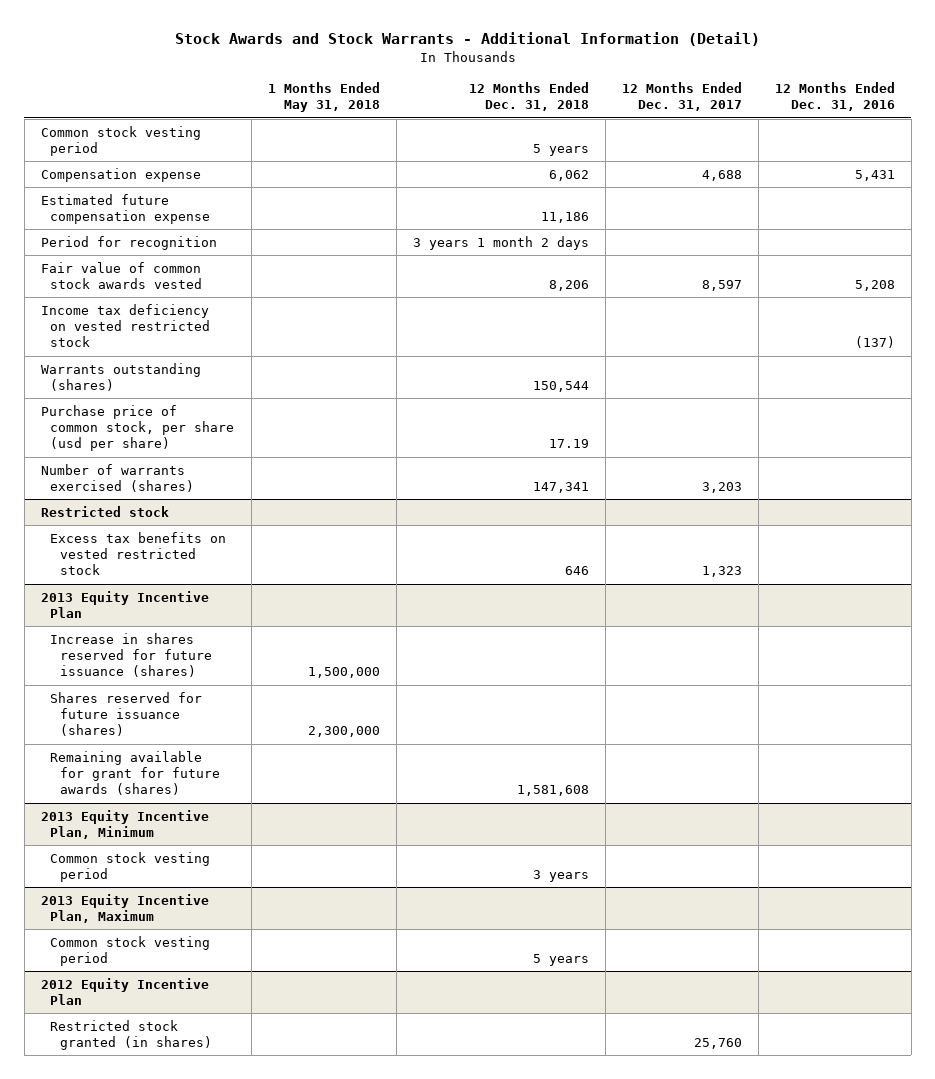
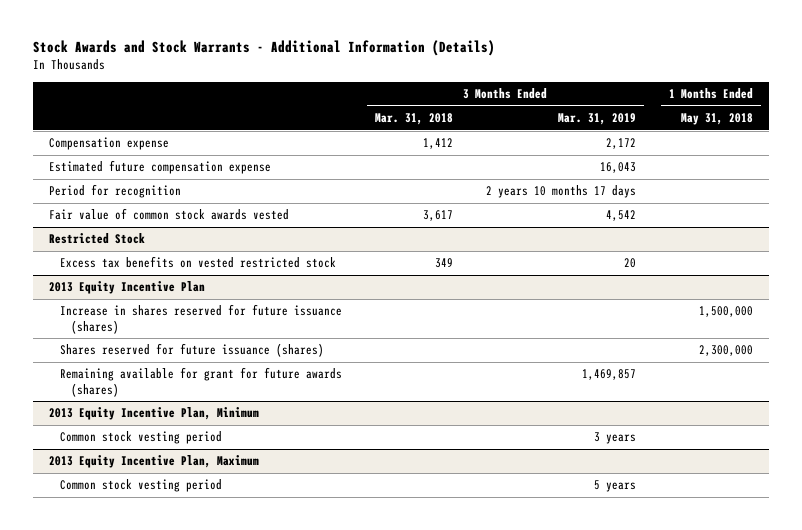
- Stock Awards and Stock Warrants - Additional Information (Detail)
+ Stock Awards and Stock Warrants - Additional Information (Details)
- | 1 Months Ended May 31, 2018 | 12 Months Ended Dec. 31, 2018 | 12 Months Ended Dec. 31, 2017 | 12 Months Ended Dec. 31, 2016
+ | 3 Months Ended Mar. 31, 2018 | 3 Months Ended Mar. 31, 2019 | 1 Months Ended May 31, 2018
- Common stock vesting period | | 5 years | |
- Income tax deficiency on vested restricted stock | | | | (137)
- Warrants outstanding (shares) | | 150,544 | |
- Purchase price of common stock, per share (usd per share) | | 17.19 | |
- Number of warrants exercised (shares) | | 147,341 | 3,203 |
- Restricted stock
+ Restricted Stock
- 2012 Equity Incentive Plan
- Restricted stock granted (in shares) | | | 25,760 |

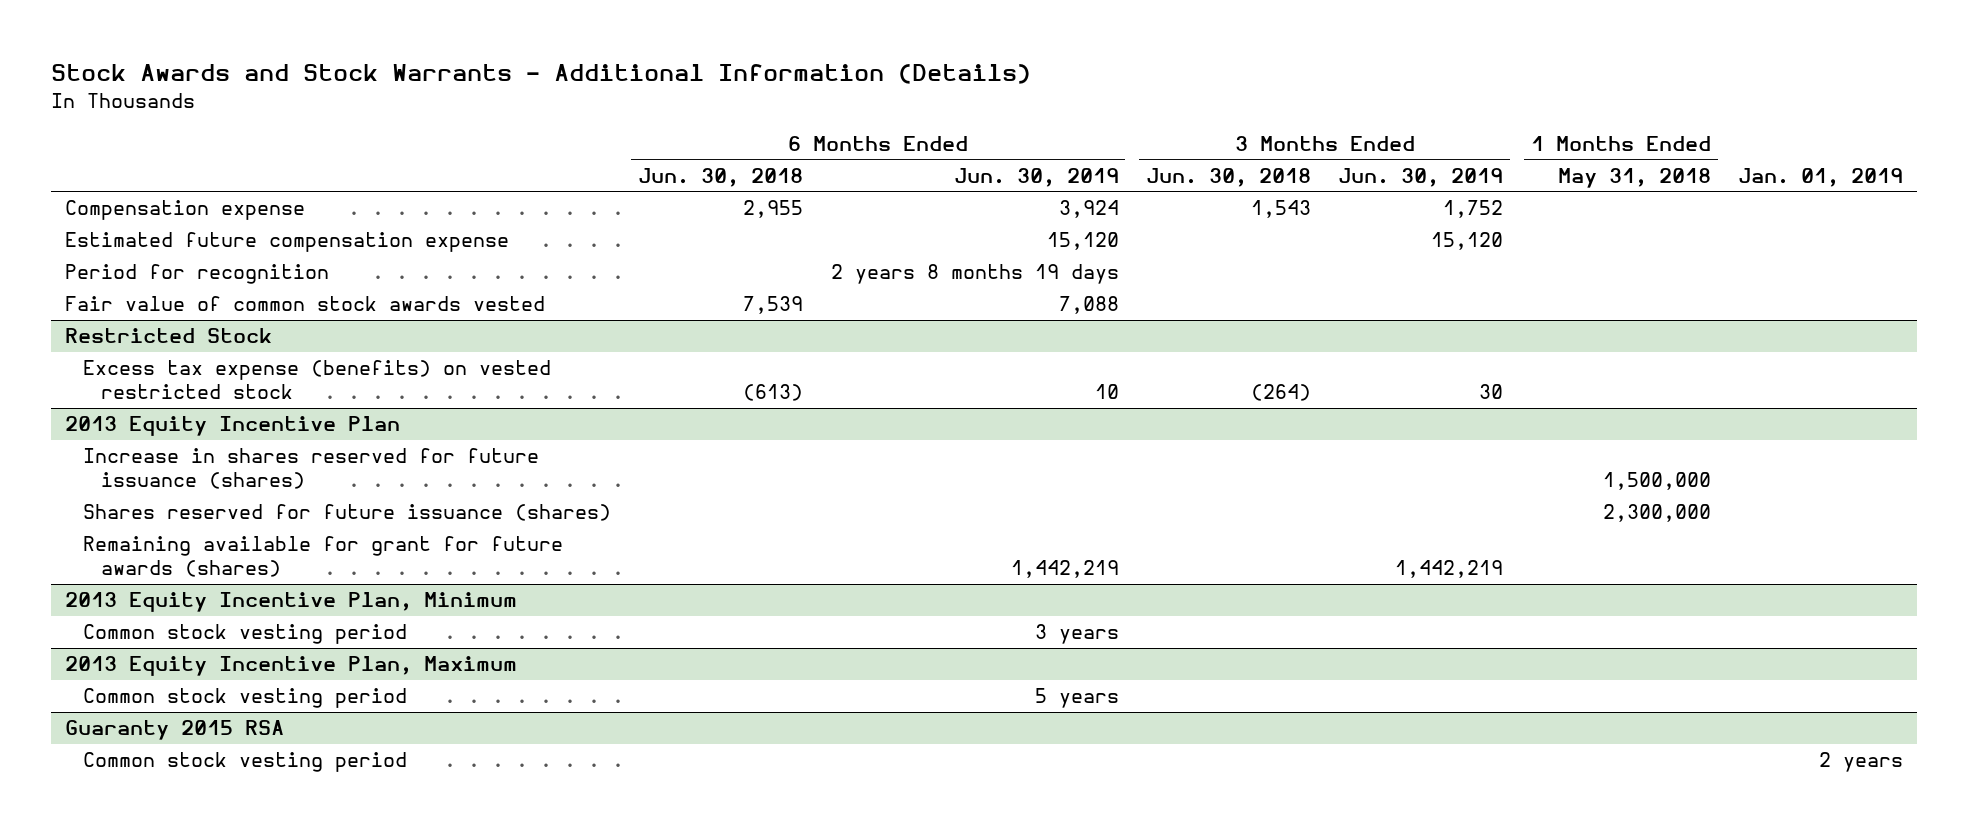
- | 3 Months Ended Mar. 31, 2018 | 3 Months Ended Mar. 31, 2019 | 1 Months Ended May 31, 2018
+ | 6 Months Ended Jun. 30, 2018 | 6 Months Ended Jun. 30, 2019 | 3 Months Ended Jun. 30, 2018 | 3 Months Ended Jun. 30, 2019 | 1 Months Ended May 31, 2018 | Jan. 01, 2019
@ Restricted Stock
- Excess tax benefits on vested restricted stock | 349 | 20 |
+ Excess tax expense (benefits) on vested restricted stock | (613) | 10 | (264) | 30 | |
+ Guaranty 2015 RSA
+ Common stock vesting period | | | | | | 2 years

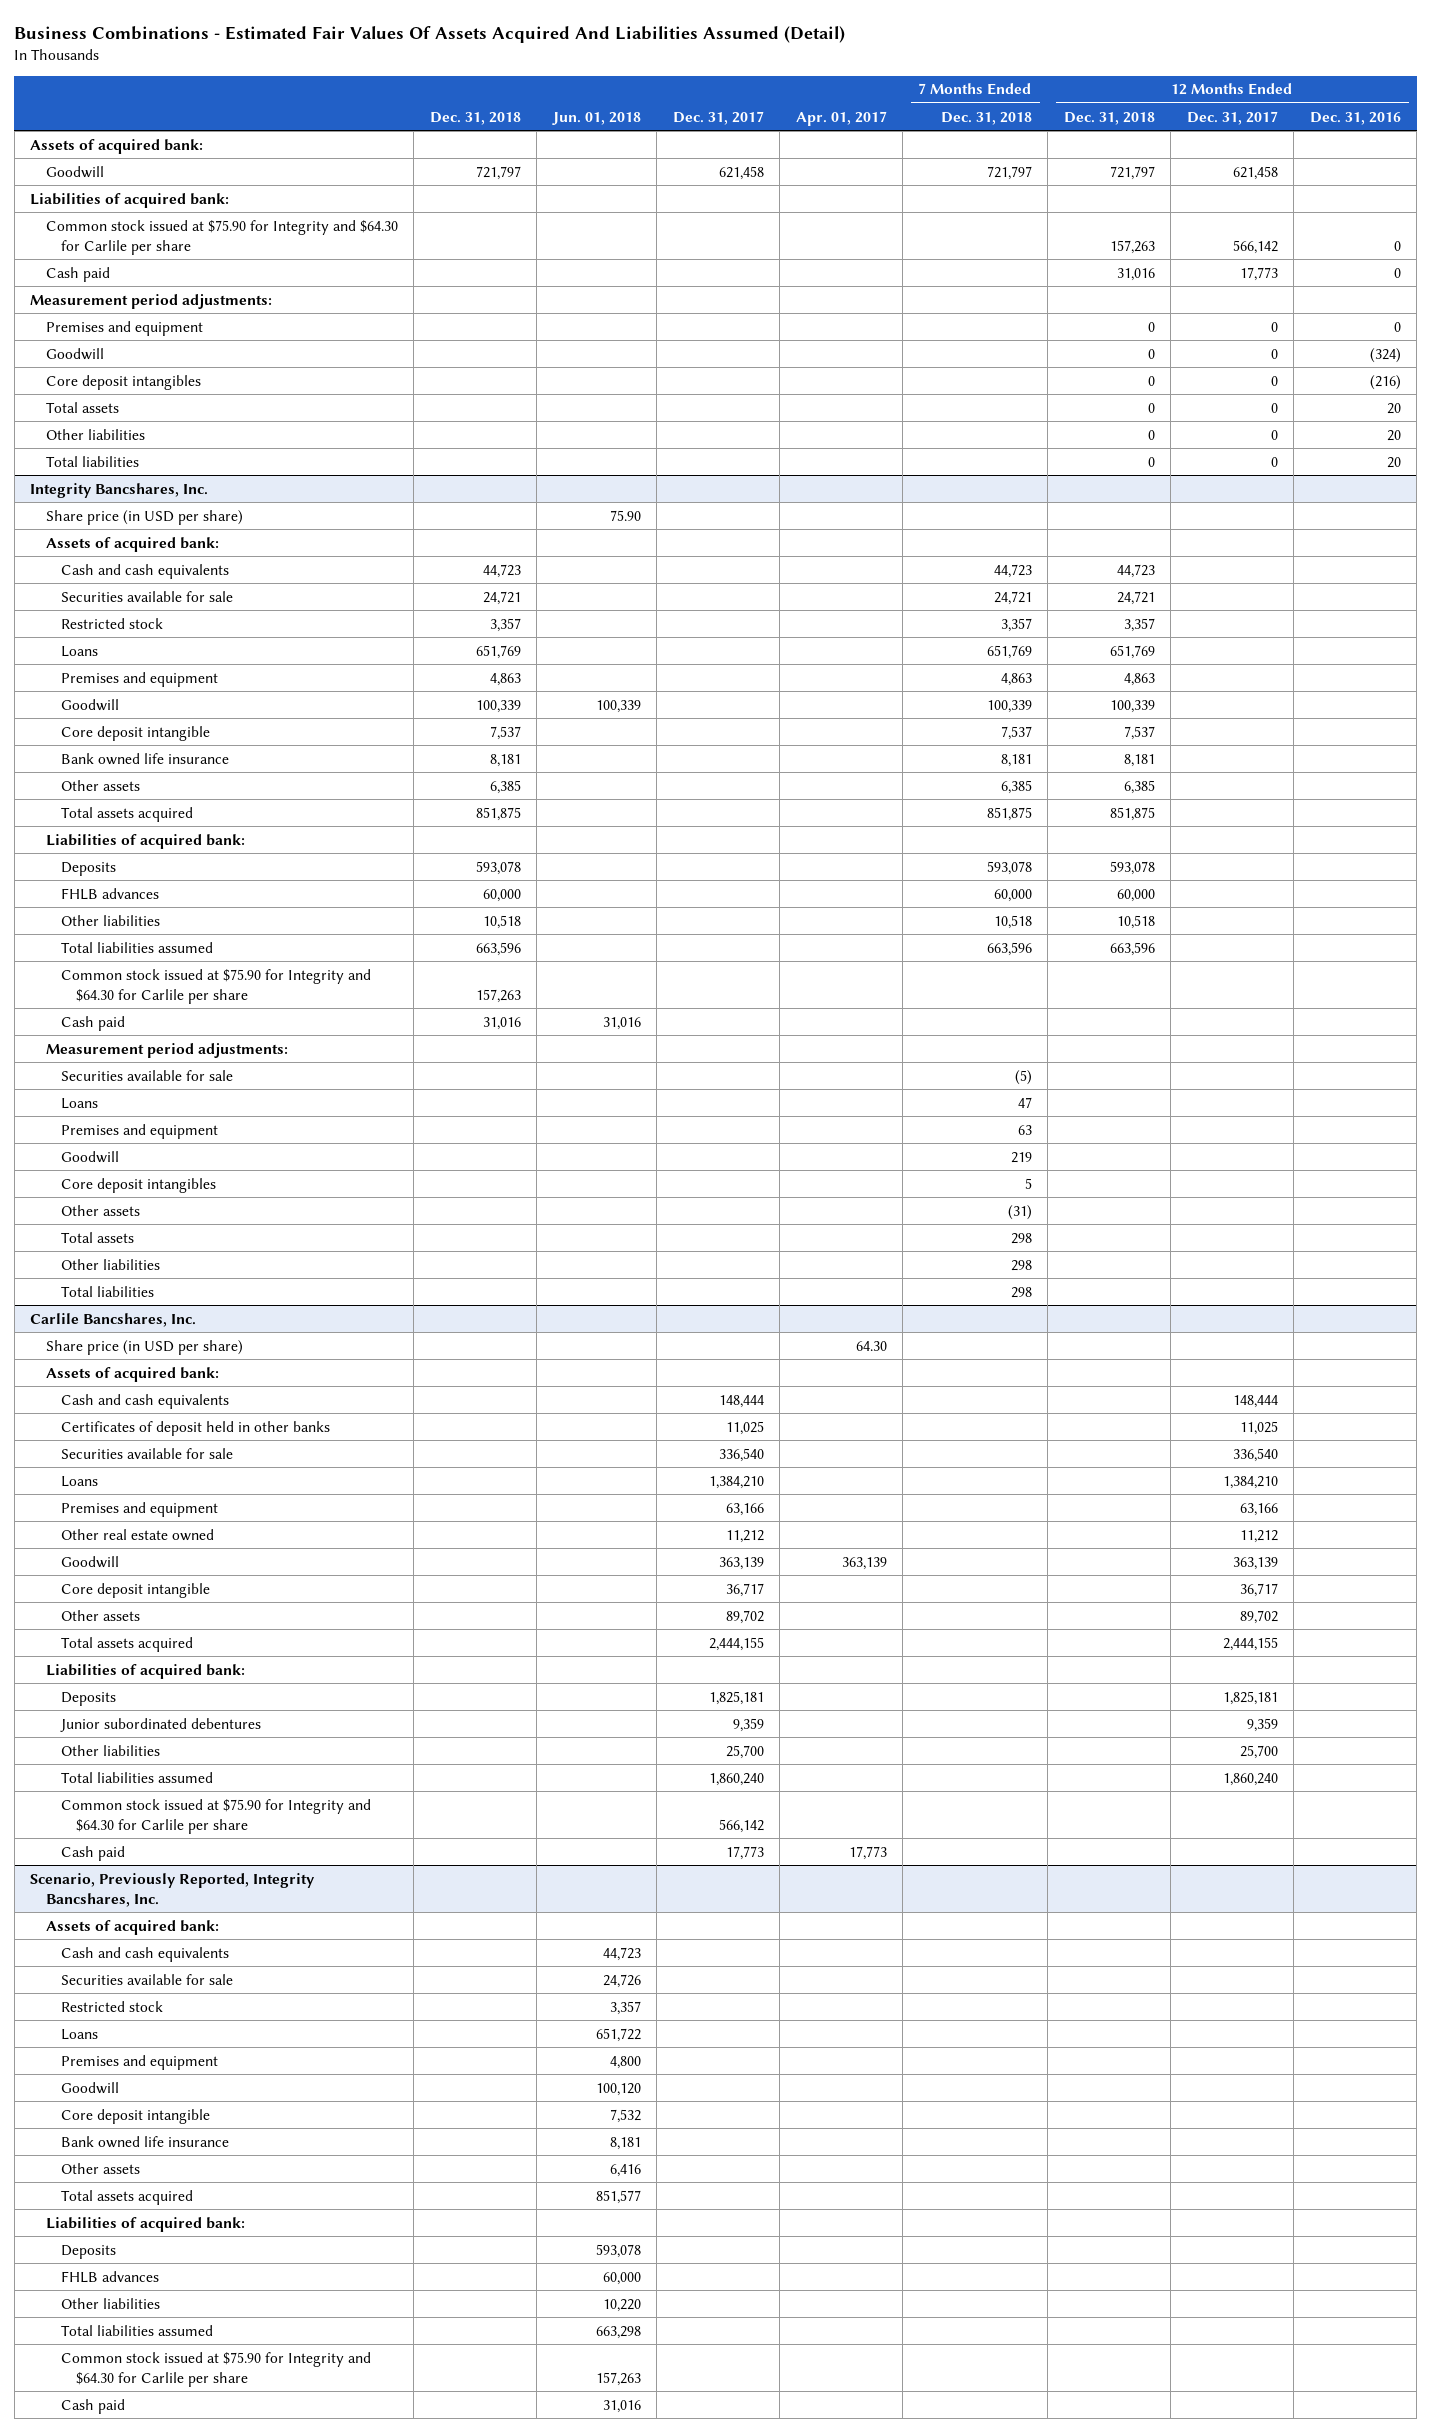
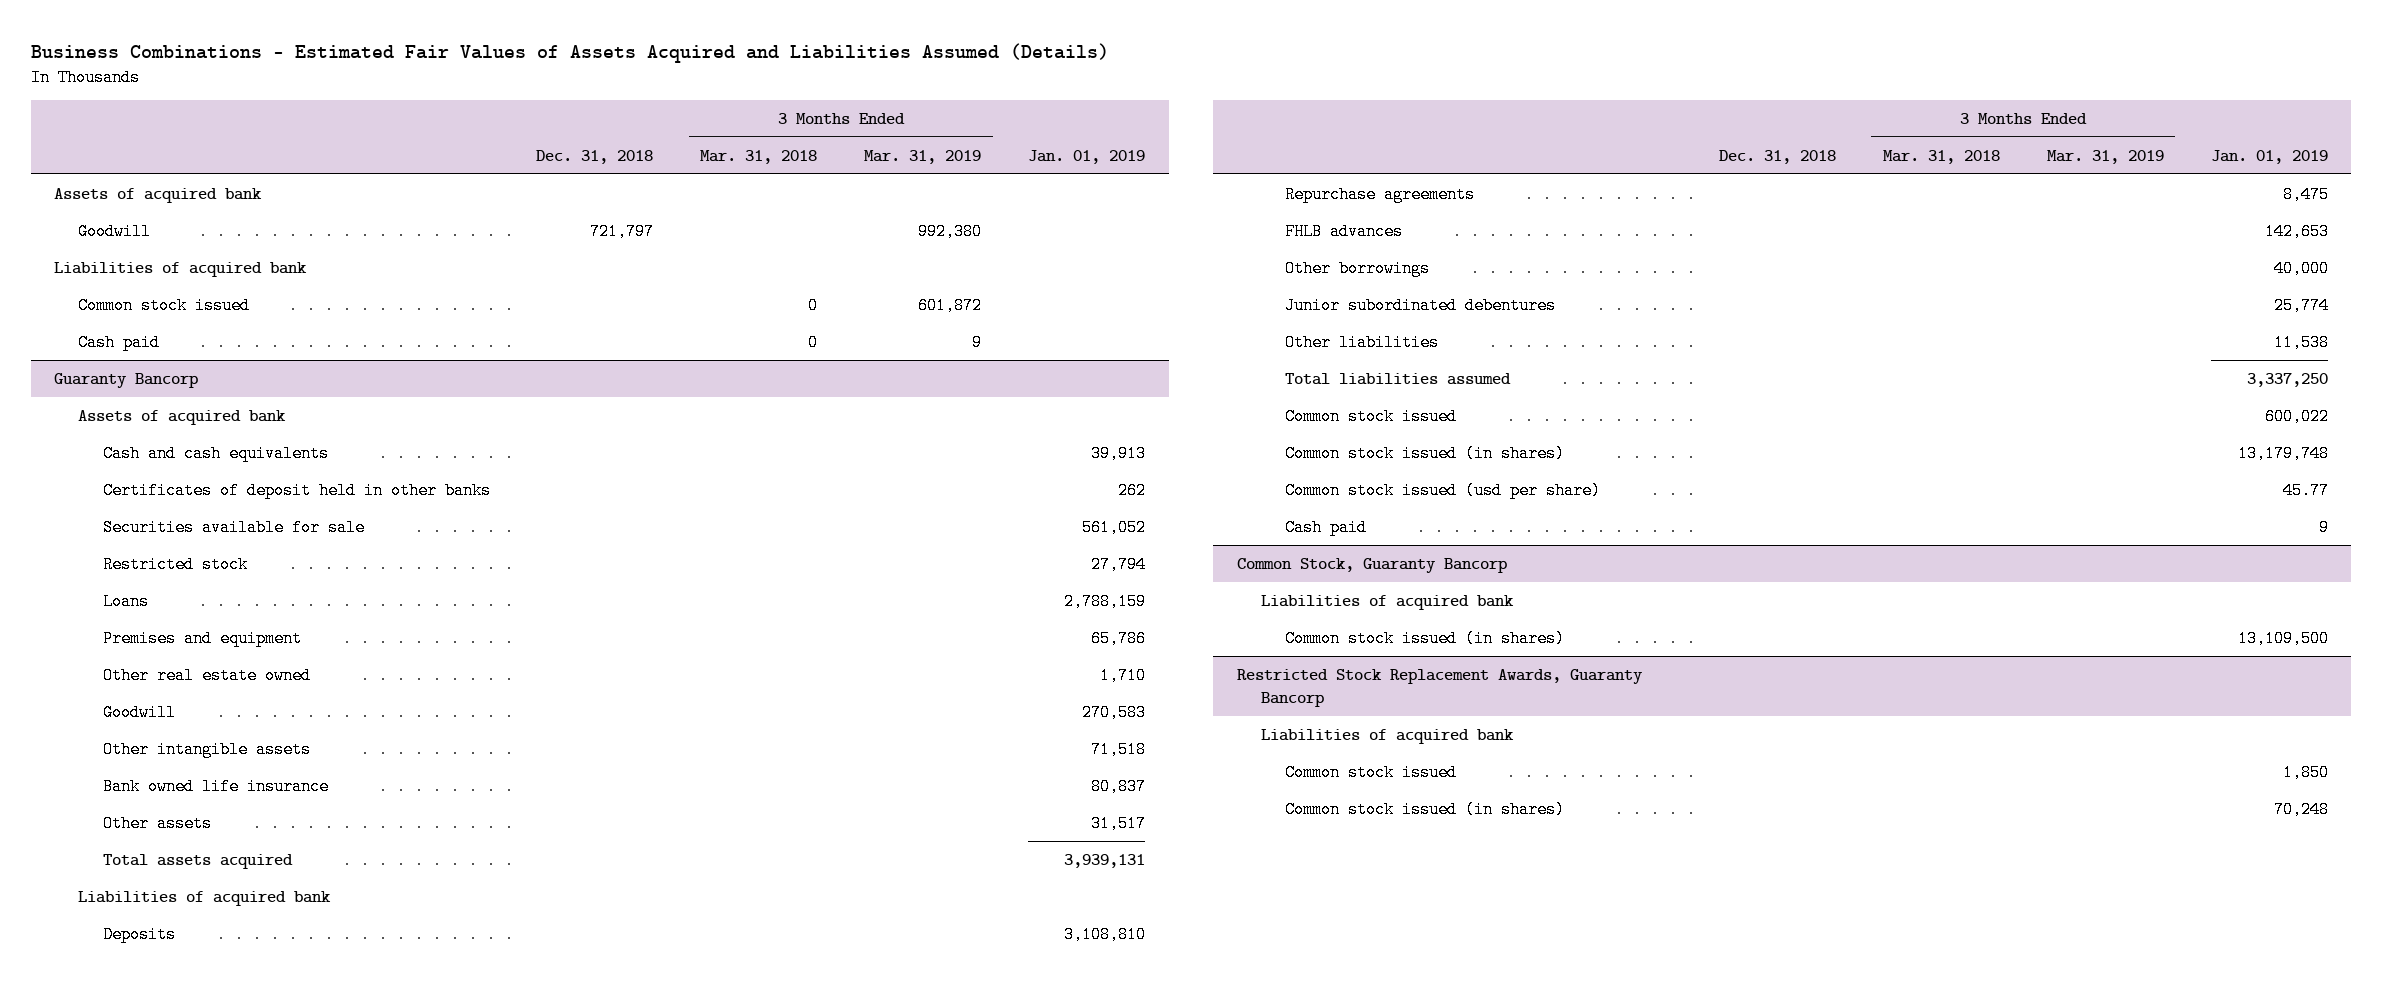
- Business Combinations - Estimated Fair Values Of Assets Acquired And Liabilities Assumed (Detail)
+ Business Combinations - Estimated Fair Values of Assets Acquired and Liabilities Assumed (Details)
- | Dec. 31, 2018 | Jun. 01, 2018 | Dec. 31, 2017 | Apr. 01, 2017 | 7 Months Ended Dec. 31, 2018 | 12 Months Ended Dec. 31, 2018 | 12 Months Ended Dec. 31, 2017 | 12 Months Ended Dec. 31, 2016
+ | Dec. 31, 2018 | 3 Months Ended Mar. 31, 2018 | 3 Months Ended Mar. 31, 2019 | Jan. 01, 2019
- Assets of acquired bank:
+ Assets of acquired bank
- Liabilities of acquired bank:
- Common stock issued at $75.90 for Integrity and $64.30 for Carlile per share | | | | | | 157,263 | 566,142 | 0
+ Liabilities of acquired bank
+ Common stock issued | | 0 | 601,872 |
- Measurement period adjustments:
- Premises and equipment | | | | | | 0 | 0 | 0
- Goodwill | | | | | | 0 | 0 | (324)
- Core deposit intangibles | | | | | | 0 | 0 | (216)
- Total assets | | | | | | 0 | 0 | 20
- Other liabilities | | | | | | 0 | 0 | 20
- Total liabilities | | | | | | 0 | 0 | 20
- Integrity Bancshares, Inc.
- Share price (in USD per share) | | 75.90 | | | | | |
- Assets of acquired bank:
- Cash and cash equivalents | 44,723 | | | | 44,723 | 44,723 | |
- Securities available for sale | 24,721 | | | | 24,721 | 24,721 | |
- Restricted stock | 3,357 | | | | 3,357 | 3,357 | |
- Loans | 651,769 | | | | 651,769 | 651,769 | |
- Premises and equipment | 4,863 | | | | 4,863 | 4,863 | |
- Goodwill | 100,339 | 100,339 | | | 100,339 | 100,339 | |
- Core deposit intangible | 7,537 | | | | 7,537 | 7,537 | |
- Bank owned life insurance | 8,181 | | | | 8,181 | 8,181 | |
- Other assets | 6,385 | | | | 6,385 | 6,385 | |
- Total assets acquired | 851,875 | | | | 851,875 | 851,875 | |
- Liabilities of acquired bank:
- Deposits | 593,078 | | | | 593,078 | 593,078 | |
- FHLB advances | 60,000 | | | | 60,000 | 60,000 | |
- Other liabilities | 10,518 | | | | 10,518 | 10,518 | |
- Total liabilities assumed | 663,596 | | | | 663,596 | 663,596 | |
- Common stock issued at $75.90 for Integrity and $64.30 for Carlile per share | 157,263 | | | | | | |
- Cash paid | 31,016 | 31,016 | | | | | |
- Measurement period adjustments:
- Securities available for sale | | | | | (5) | | |
- Loans | | | | | 47 | | |
- Premises and equipment | | | | | 63 | | |
- Goodwill | | | | | 219 | | |
- Core deposit intangibles | | | | | 5 | | |
- Other assets | | | | | (31) | | |
- Total assets | | | | | 298 | | |
- Other liabilities | | | | | 298 | | |
- Total liabilities | | | | | 298 | | |
- Carlile Bancshares, Inc.
- Share price (in USD per share) | | | | 64.30 | | | |
- Assets of acquired bank:
- Cash and cash equivalents | | | 148,444 | | | | 148,444 |
- Certificates of deposit held in other banks | | | 11,025 | | | | 11,025 |
- Securities available for sale | | | 336,540 | | | | 336,540 |
- Loans | | | 1,384,210 | | | | 1,384,210 |
- Premises and equipment | | | 63,166 | | | | 63,166 |
- Other real estate owned | | | 11,212 | | | | 11,212 |
- Goodwill | | | 363,139 | 363,139 | | | 363,139 |
- Core deposit intangible | | | 36,717 | | | | 36,717 |
- Other assets | | | 89,702 | | | | 89,702 |
- Total assets acquired | | | 2,444,155 | | | | 2,444,155 |
- Liabilities of acquired bank:
- Deposits | | | 1,825,181 | | | | 1,825,181 |
- Junior subordinated debentures | | | 9,359 | | | | 9,359 |
- Other liabilities | | | 25,700 | | | | 25,700 |
- Total liabilities assumed | | | 1,860,240 | | | | 1,860,240 |
- Common stock issued at $75.90 for Integrity and $64.30 for Carlile per share | | | 566,142 | | | | |
- Cash paid | | | 17,773 | 17,773 | | | |
- Scenario, Previously Reported, Integrity Bancshares, Inc.
- Assets of acquired bank:
- Cash and cash equivalents | | 44,723 | | | | | |
- Securities available for sale | | 24,726 | | | | | |
- Restricted stock | | 3,357 | | | | | |
- Loans | | 651,722 | | | | | |
- Premises and equipment | | 4,800 | | | | | |
- Goodwill | | 100,120 | | | | | |
- Core deposit intangible | | 7,532 | | | | | |
- Bank owned life insurance | | 8,181 | | | | | |
- Other assets | | 6,416 | | | | | |
- Total assets acquired | | 851,577 | | | | | |
- Liabilities of acquired bank:
- Deposits | | 593,078 | | | | | |
- FHLB advances | | 60,000 | | | | | |
- Other liabilities | | 10,220 | | | | | |
- Total liabilities assumed | | 663,298 | | | | | |
- Common stock issued at $75.90 for Integrity and $64.30 for Carlile per share | | 157,263 | | | | | |
- Cash paid | | 31,016 | | | | | |
+ Guaranty Bancorp
+ Assets of acquired bank
+ Cash and cash equivalents | | | | 39,913
+ Certificates of deposit held in other banks | | | | 262
+ Securities available for sale | | | | 561,052
+ Restricted stock | | | | 27,794
+ Loans | | | | 2,788,159
+ Premises and equipment | | | | 65,786
+ Other real estate owned | | | | 1,710
+ Goodwill | | | | 270,583
+ Other intangible assets | | | | 71,518
+ Bank owned life insurance | | | | 80,837
+ Other assets | | | | 31,517
+ Total assets acquired | | | | 3,939,131
+ Liabilities of acquired bank
+ Deposits | | | | 3,108,810
+ Repurchase agreements | | | | 8,475
+ FHLB advances | | | | 142,653
+ Other borrowings | | | | 40,000
+ Junior subordinated debentures | | | | 25,774
+ Other liabilities | | | | 11,538
+ Total liabilities assumed | | | | 3,337,250
+ Common stock issued | | | | 600,022
+ Common stock issued (in shares) | | | | 13,179,748
+ Common stock issued (usd per share) | | | | 45.77
+ Cash paid | | | | 9
+ Common Stock, Guaranty Bancorp
+ Liabilities of acquired bank
+ Common stock issued (in shares) | | | | 13,109,500
+ Restricted Stock Replacement Awards, Guaranty Bancorp
+ Liabilities of acquired bank
+ Common stock issued | | | | 1,850
+ Common stock issued (in shares) | | | | 70,248

